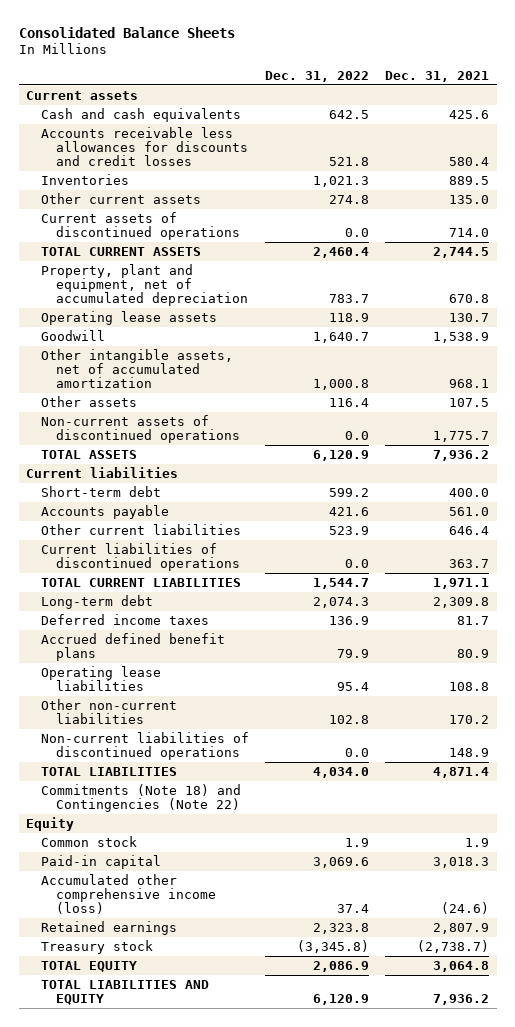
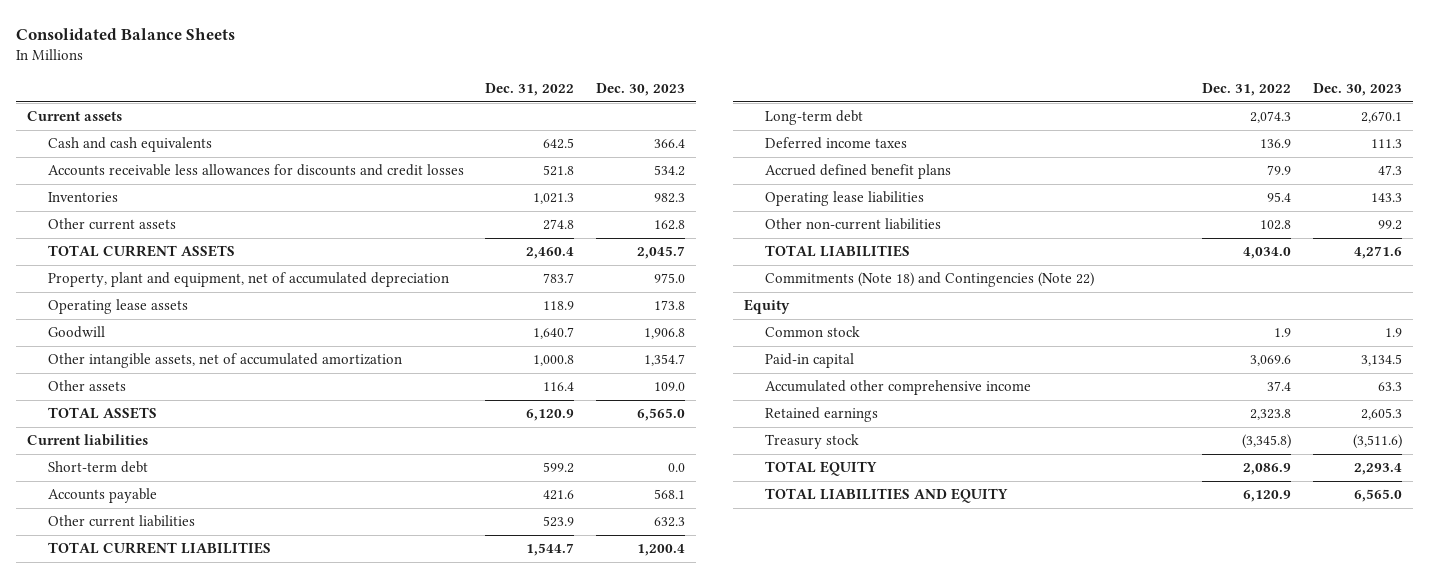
- | Dec. 31, 2022 | Dec. 31, 2021
+ | Dec. 31, 2022 | Dec. 30, 2023
- Current assets of discontinued operations | 0.0 | 714.0
- Non-current assets of discontinued operations | 0.0 | 1,775.7
- Current liabilities of discontinued operations | 0.0 | 363.7
- Non-current liabilities of discontinued operations | 0.0 | 148.9
- Accumulated other comprehensive income (loss) | 37.4 | (24.6)
+ Accumulated other comprehensive income | 37.4 | 63.3

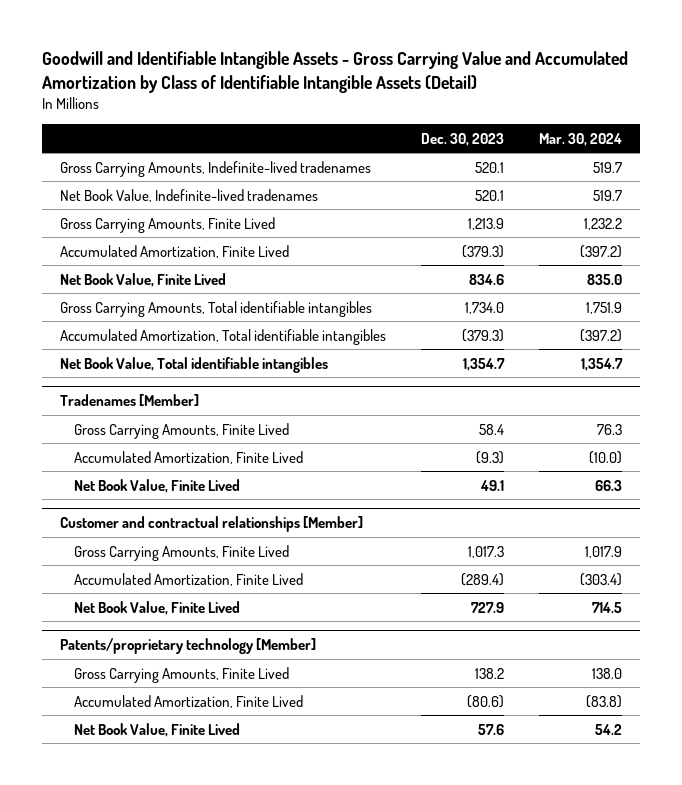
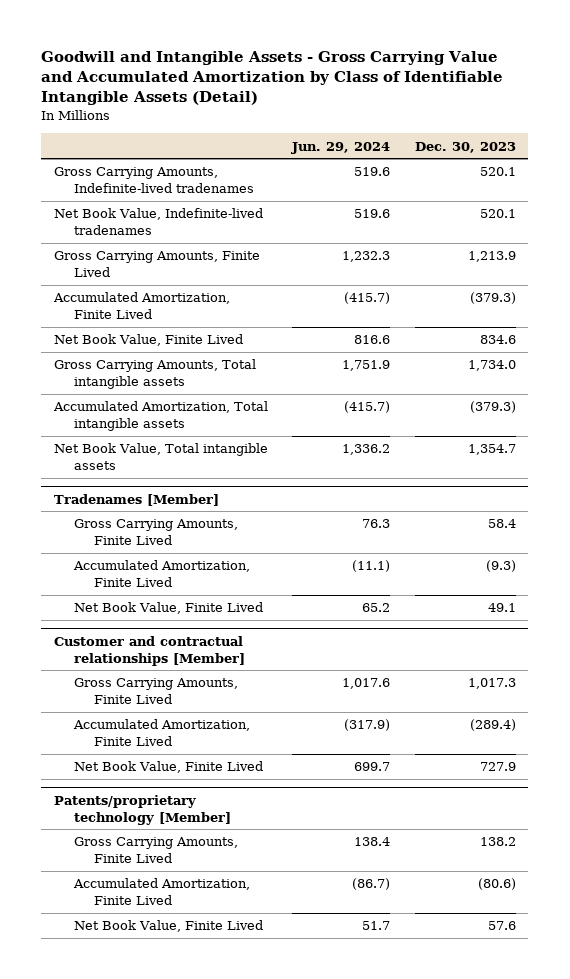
- Goodwill and Identifiable Intangible Assets - Gross Carrying Value and Accumulated Amortization by Class of Identifiable Intangible Assets (Detail)
+ Goodwill and Intangible Assets - Gross Carrying Value and Accumulated Amortization by Class of Identifiable Intangible Assets (Detail)
- | Dec. 30, 2023 | Mar. 30, 2024
+ | Jun. 29, 2024 | Dec. 30, 2023
- Gross Carrying Amounts, Total identifiable intangibles | 1,734.0 | 1,751.9
- Accumulated Amortization, Total identifiable intangibles | (379.3) | (397.2)
- Net Book Value, Total identifiable intangibles | 1,354.7 | 1,354.7
+ Gross Carrying Amounts, Total intangible assets | 1,751.9 | 1,734.0
+ Accumulated Amortization, Total intangible assets | (415.7) | (379.3)
+ Net Book Value, Total intangible assets | 1,336.2 | 1,354.7

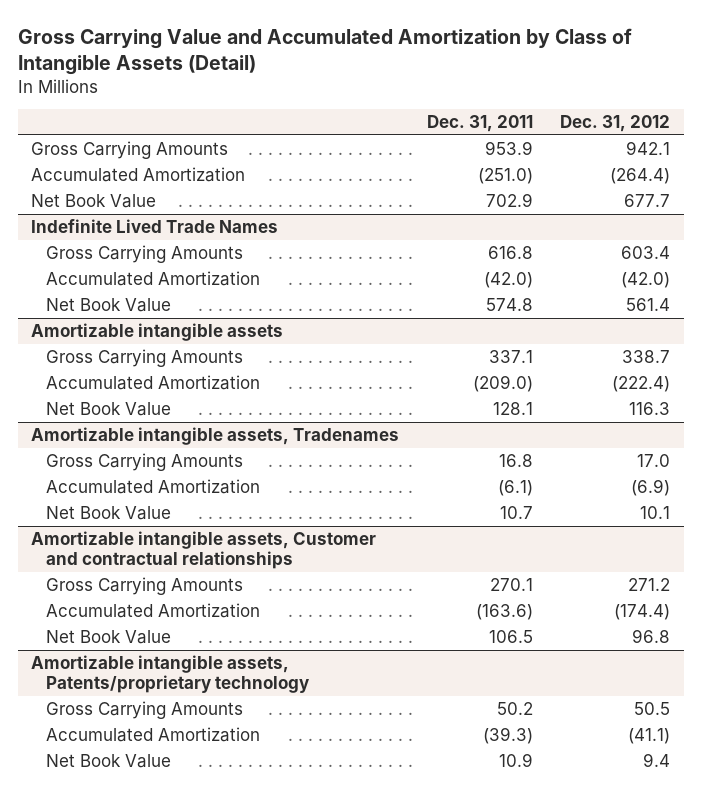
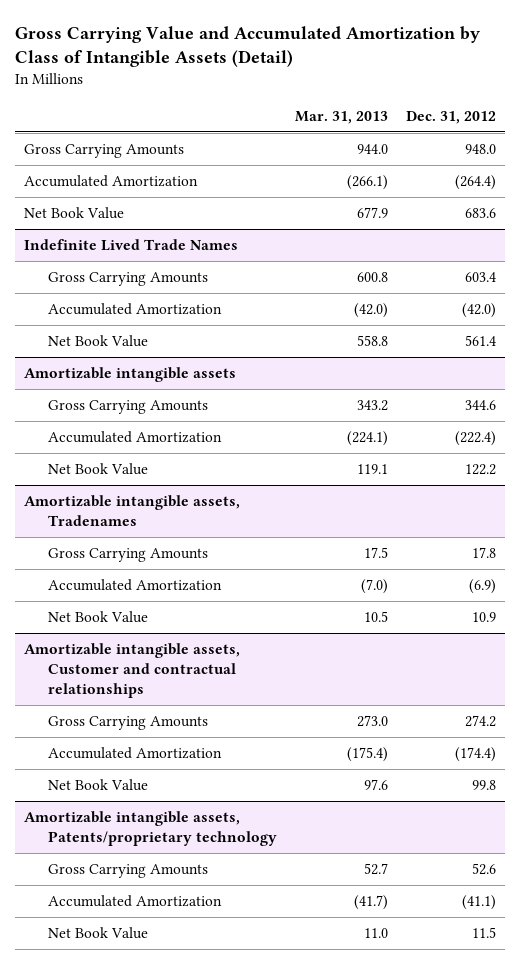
- | Dec. 31, 2011 | Dec. 31, 2012
+ | Mar. 31, 2013 | Dec. 31, 2012
- Gross Carrying Amounts | 953.9 | 942.1
+ Gross Carrying Amounts | 944.0 | 948.0
- Net Book Value | 702.9 | 677.7
+ Net Book Value | 677.9 | 683.6
@ Amortizable intangible assets
- Gross Carrying Amounts | 337.1 | 338.7
+ Gross Carrying Amounts | 343.2 | 344.6
- Net Book Value | 128.1 | 116.3
+ Net Book Value | 119.1 | 122.2
@ Amortizable intangible assets, Tradenames
- Gross Carrying Amounts | 16.8 | 17.0
+ Gross Carrying Amounts | 17.5 | 17.8
- Net Book Value | 10.7 | 10.1
+ Net Book Value | 10.5 | 10.9
@ Amortizable intangible assets, Customer and contractual relationships
- Gross Carrying Amounts | 270.1 | 271.2
+ Gross Carrying Amounts | 273.0 | 274.2
- Net Book Value | 106.5 | 96.8
+ Net Book Value | 97.6 | 99.8
@ Amortizable intangible assets, Patents/proprietary technology
- Gross Carrying Amounts | 50.2 | 50.5
+ Gross Carrying Amounts | 52.7 | 52.6
- Net Book Value | 10.9 | 9.4
+ Net Book Value | 11.0 | 11.5

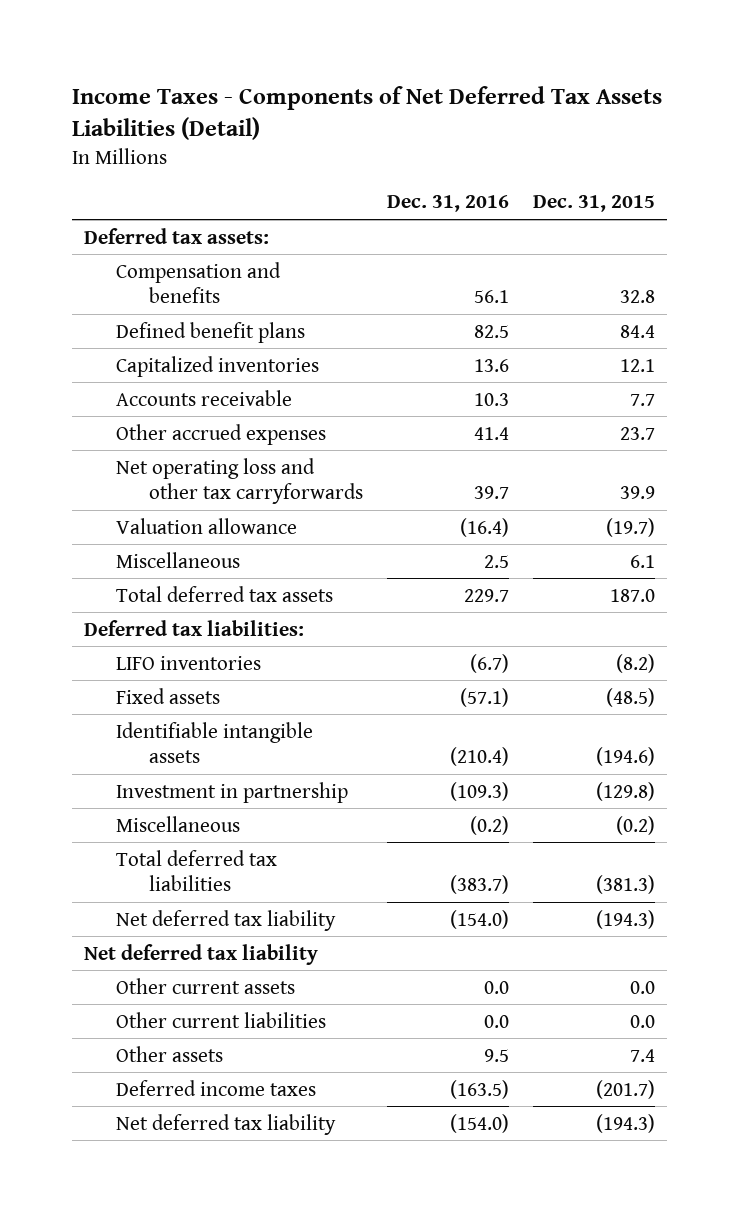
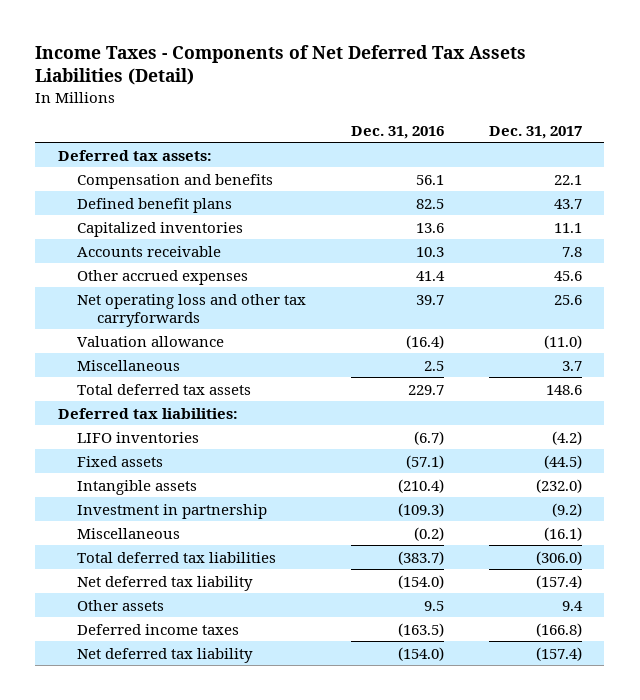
- | Dec. 31, 2016 | Dec. 31, 2015
+ | Dec. 31, 2016 | Dec. 31, 2017
- Identifiable intangible assets | (210.4) | (194.6)
+ Intangible assets | (210.4) | (232.0)
- Net deferred tax liability
- Other current assets | 0.0 | 0.0
- Other current liabilities | 0.0 | 0.0

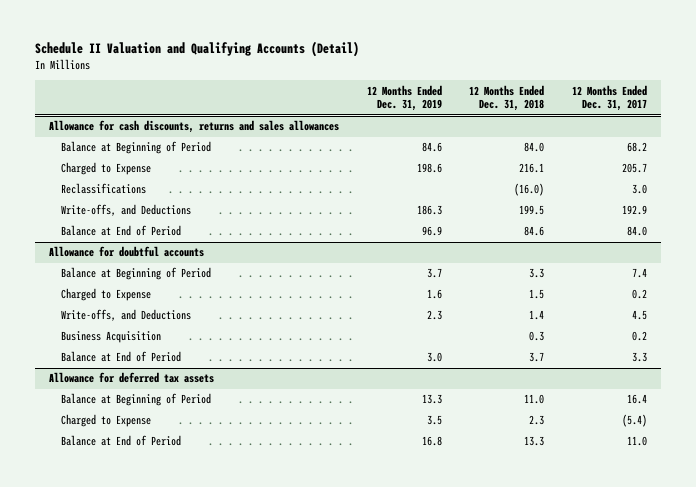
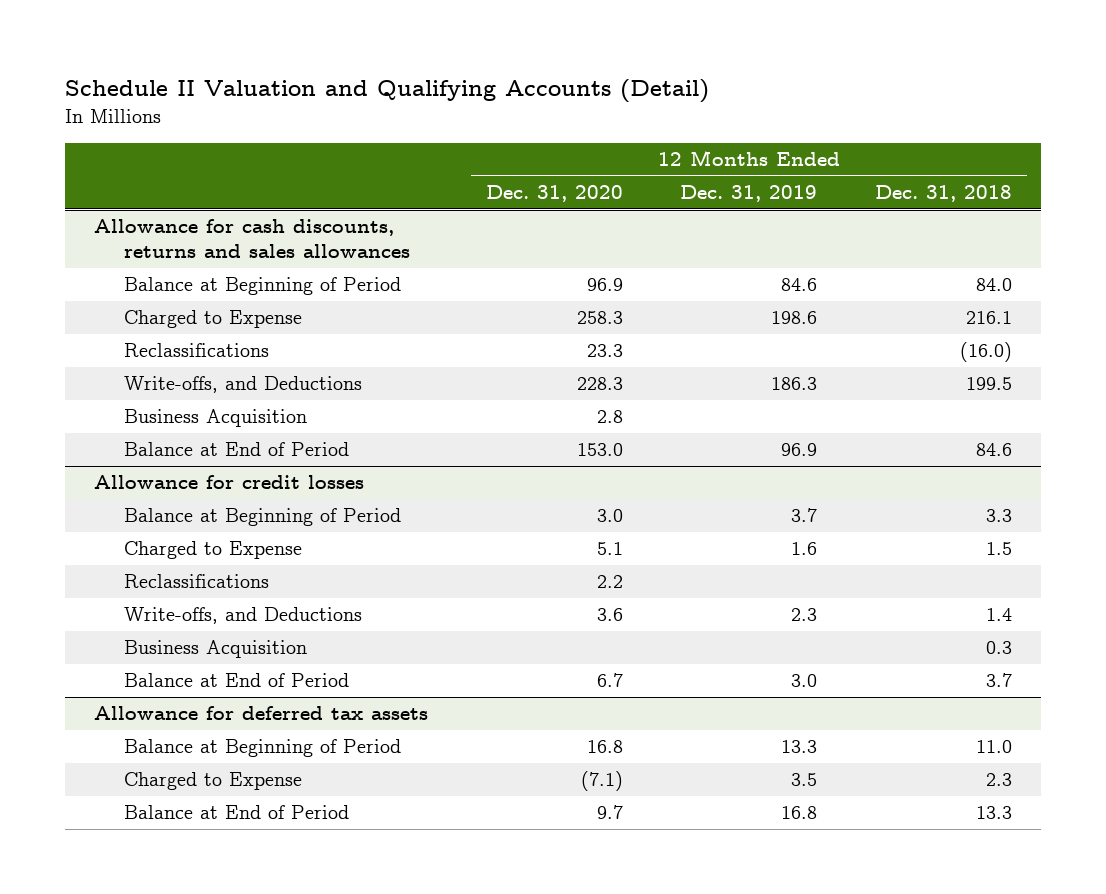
- | 12 Months Ended Dec. 31, 2019 | 12 Months Ended Dec. 31, 2018 | 12 Months Ended Dec. 31, 2017
+ | 12 Months Ended Dec. 31, 2020 | 12 Months Ended Dec. 31, 2019 | 12 Months Ended Dec. 31, 2018
@ Allowance for cash discounts, returns and sales allowances
+ Business Acquisition | 2.8 | |
- Allowance for doubtful accounts
+ Allowance for credit losses
+ Reclassifications | 2.2 | |

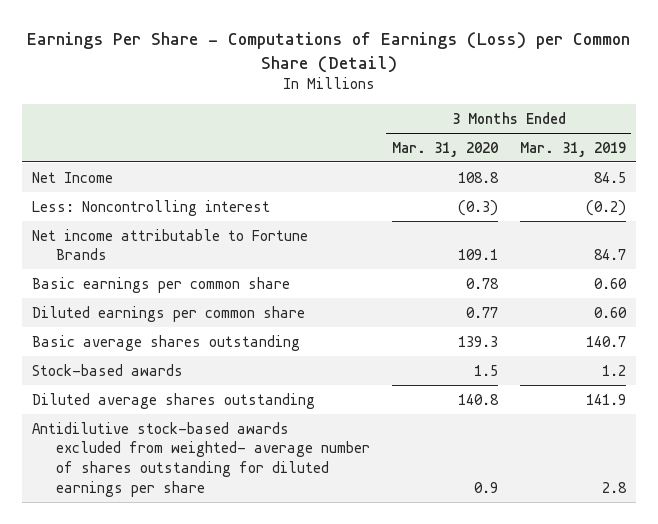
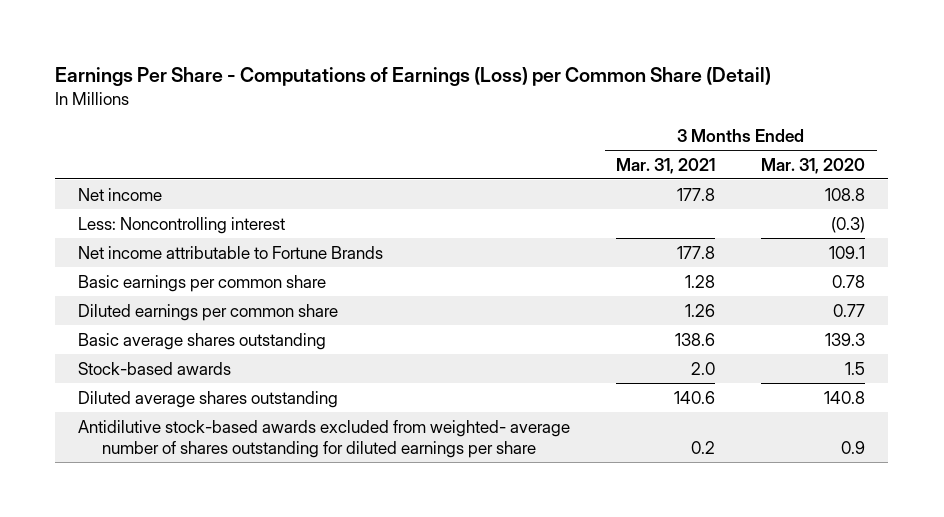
- | 3 Months Ended Mar. 31, 2020 | 3 Months Ended Mar. 31, 2019
+ | 3 Months Ended Mar. 31, 2021 | 3 Months Ended Mar. 31, 2020
- Net Income | 108.8 | 84.5
+ Net income | 177.8 | 108.8

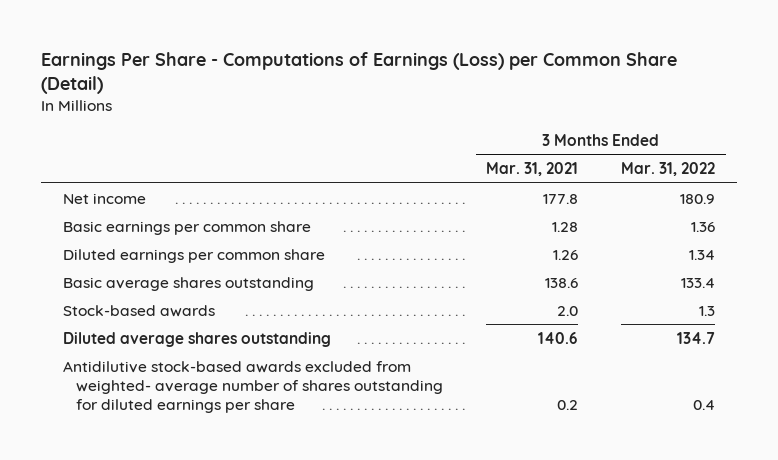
- | 3 Months Ended Mar. 31, 2021 | 3 Months Ended Mar. 31, 2020
+ | 3 Months Ended Mar. 31, 2021 | 3 Months Ended Mar. 31, 2022
- Less: Noncontrolling interest | | (0.3)
- Net income attributable to Fortune Brands | 177.8 | 109.1

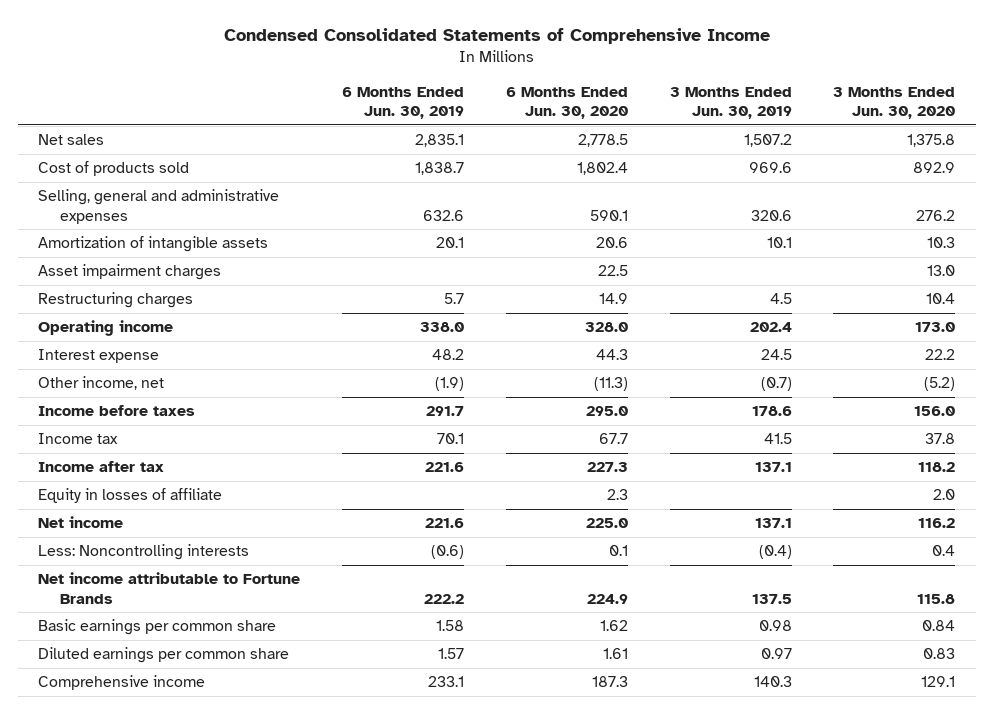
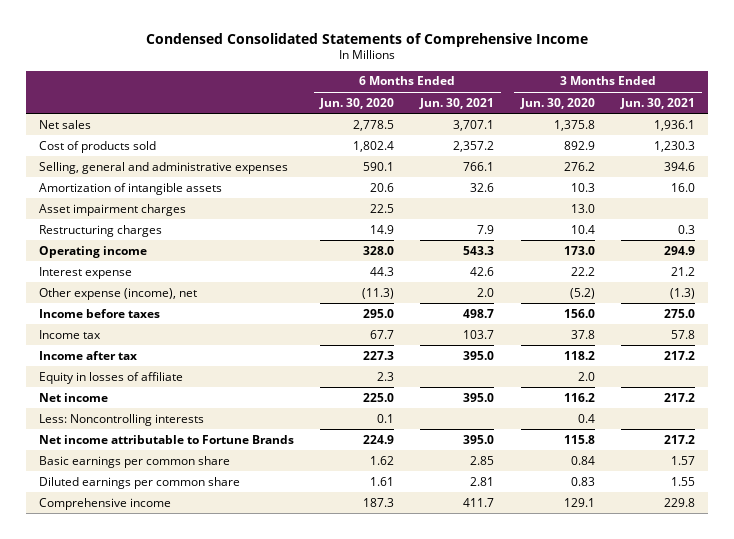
- | 6 Months Ended Jun. 30, 2019 | 6 Months Ended Jun. 30, 2020 | 3 Months Ended Jun. 30, 2019 | 3 Months Ended Jun. 30, 2020
+ | 6 Months Ended Jun. 30, 2020 | 6 Months Ended Jun. 30, 2021 | 3 Months Ended Jun. 30, 2020 | 3 Months Ended Jun. 30, 2021
- Other income, net | (1.9) | (11.3) | (0.7) | (5.2)
+ Other expense (income), net | (11.3) | 2.0 | (5.2) | (1.3)

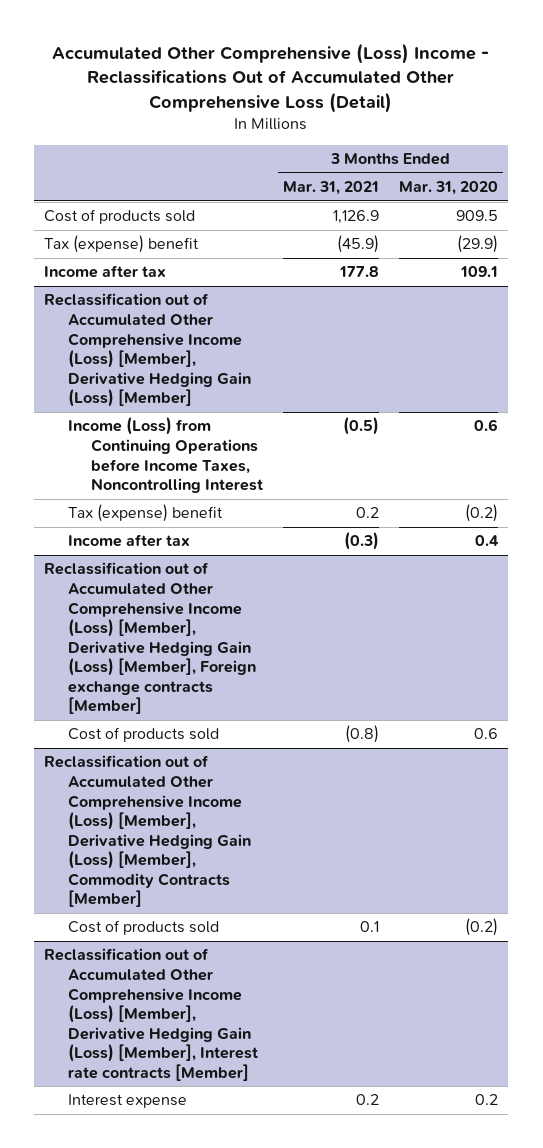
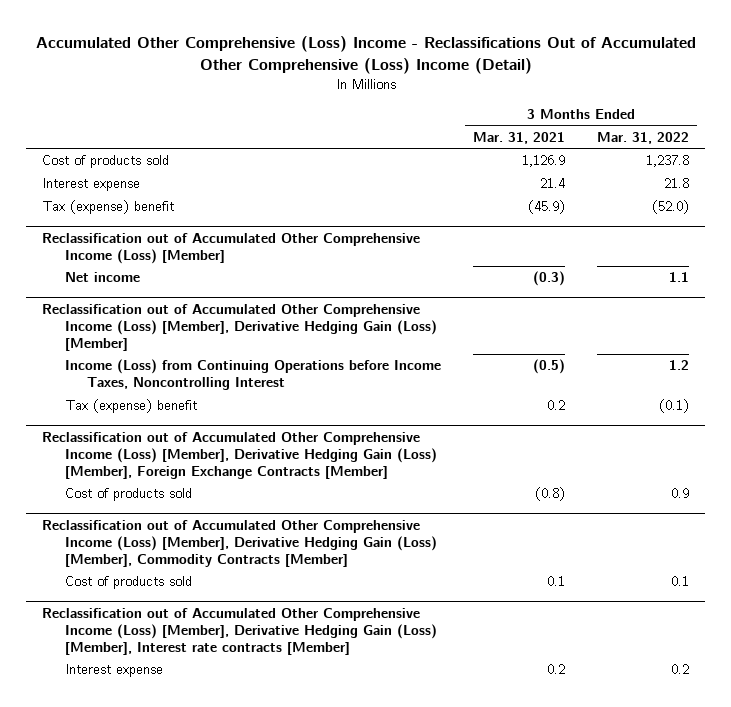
- Accumulated Other Comprehensive (Loss) Income - Reclassifications Out of Accumulated Other Comprehensive Loss (Detail)
+ Accumulated Other Comprehensive (Loss) Income - Reclassifications Out of Accumulated Other Comprehensive (Loss) Income (Detail)
- | 3 Months Ended Mar. 31, 2021 | 3 Months Ended Mar. 31, 2020
+ | 3 Months Ended Mar. 31, 2021 | 3 Months Ended Mar. 31, 2022
+ Interest expense | 21.4 | 21.8
- Income after tax | 177.8 | 109.1
+ Reclassification out of Accumulated Other Comprehensive Income (Loss) [Member]
+ Net income | (0.3) | 1.1
@ Reclassification out of Accumulated Other Comprehensive Income (Loss) [Member], Derivative Hedging Gain (Loss) [Member]
- Income after tax | (0.3) | 0.4
- Reclassification out of Accumulated Other Comprehensive Income (Loss) [Member], Derivative Hedging Gain (Loss) [Member], Foreign exchange contracts [Member]
+ Reclassification out of Accumulated Other Comprehensive Income (Loss) [Member], Derivative Hedging Gain (Loss) [Member], Foreign Exchange Contracts [Member]

